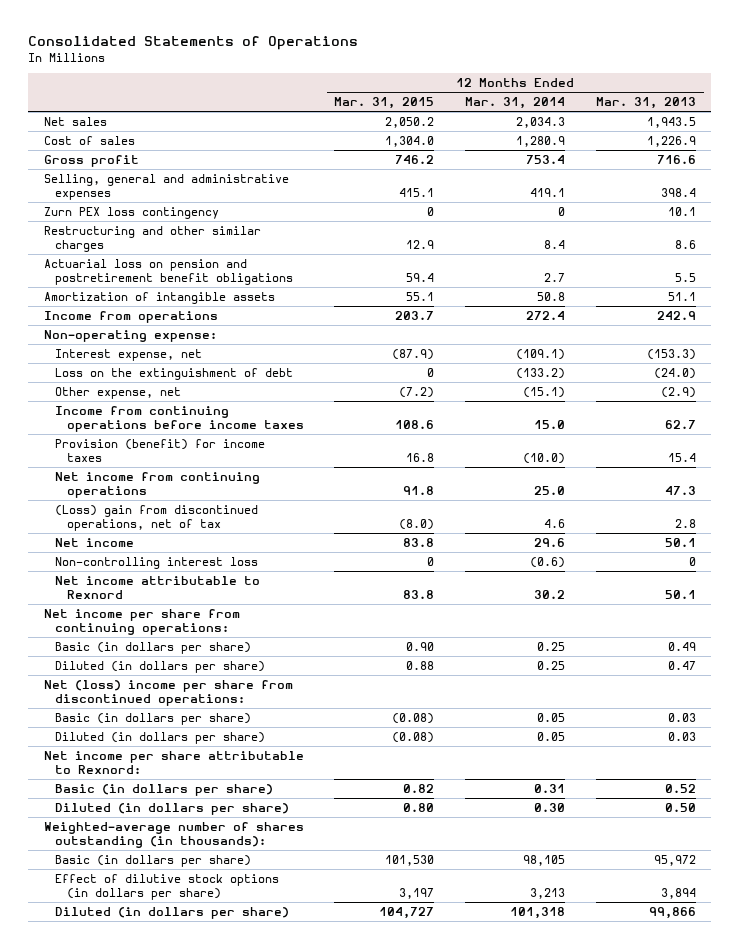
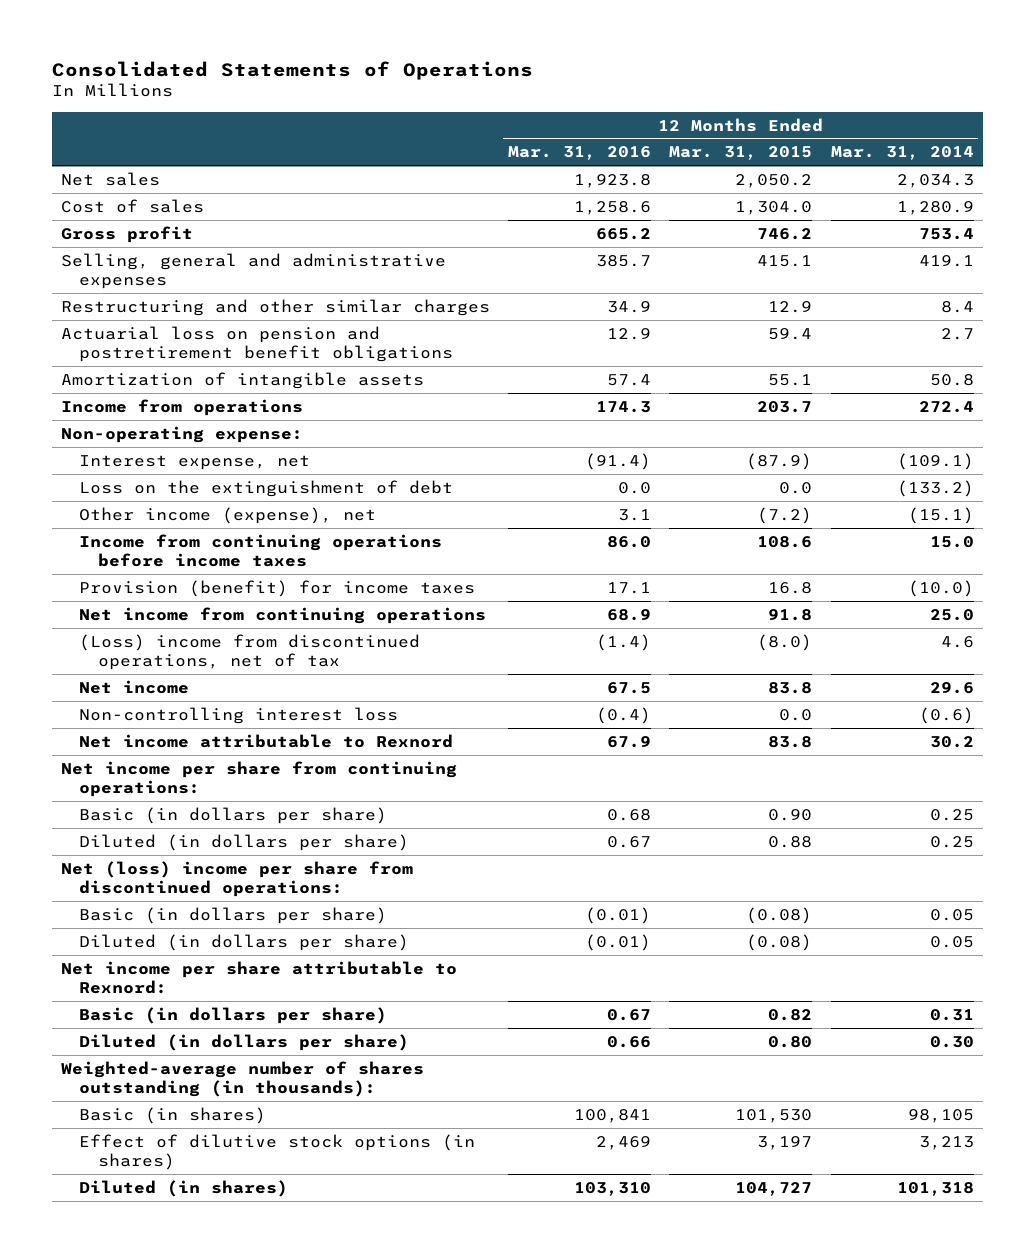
- | 12 Months Ended Mar. 31, 2015 | 12 Months Ended Mar. 31, 2014 | 12 Months Ended Mar. 31, 2013
+ | 12 Months Ended Mar. 31, 2016 | 12 Months Ended Mar. 31, 2015 | 12 Months Ended Mar. 31, 2014
- Zurn PEX loss contingency | 0 | 0 | 10.1
- Loss on the extinguishment of debt | 0 | (133.2) | (24.0)
- Other expense, net | (7.2) | (15.1) | (2.9)
+ Loss on the extinguishment of debt | 0.0 | 0.0 | (133.2)
+ Other income (expense), net | 3.1 | (7.2) | (15.1)
- (Loss) gain from discontinued operations, net of tax | (8.0) | 4.6 | 2.8
+ (Loss) income from discontinued operations, net of tax | (1.4) | (8.0) | 4.6
- Non-controlling interest loss | 0 | (0.6) | 0
+ Non-controlling interest loss | (0.4) | 0.0 | (0.6)
- Basic (in dollars per share) | 101,530 | 98,105 | 95,972
- Effect of dilutive stock options (in dollars per share) | 3,197 | 3,213 | 3,894
- Diluted (in dollars per share) | 104,727 | 101,318 | 99,866
+ Basic (in shares) | 100,841 | 101,530 | 98,105
+ Effect of dilutive stock options (in shares) | 2,469 | 3,197 | 3,213
+ Diluted (in shares) | 103,310 | 104,727 | 101,318

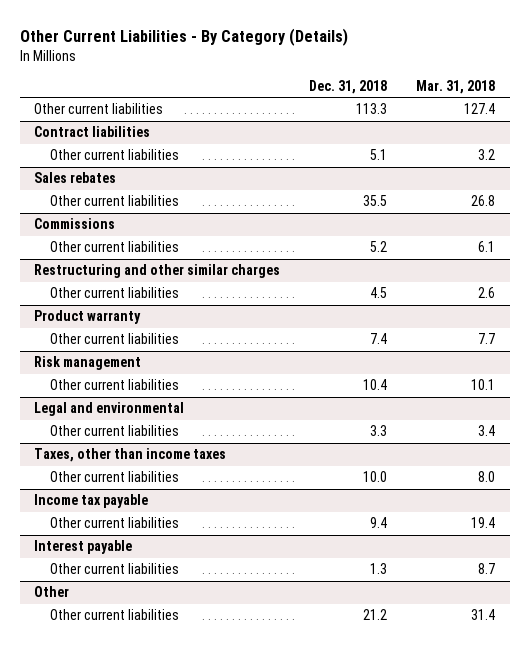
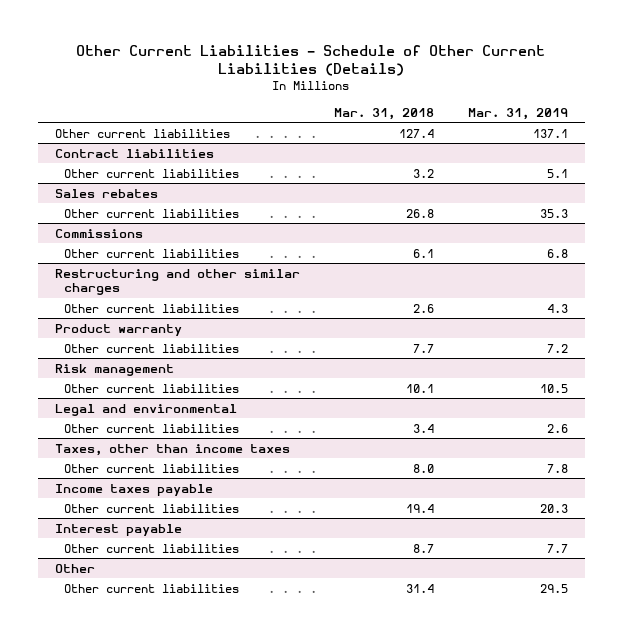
- Other Current Liabilities - By Category (Details)
+ Other Current Liabilities - Schedule of Other Current Liabilities (Details)
- | Dec. 31, 2018 | Mar. 31, 2018
+ | Mar. 31, 2018 | Mar. 31, 2019
- Income tax payable
+ Income taxes payable

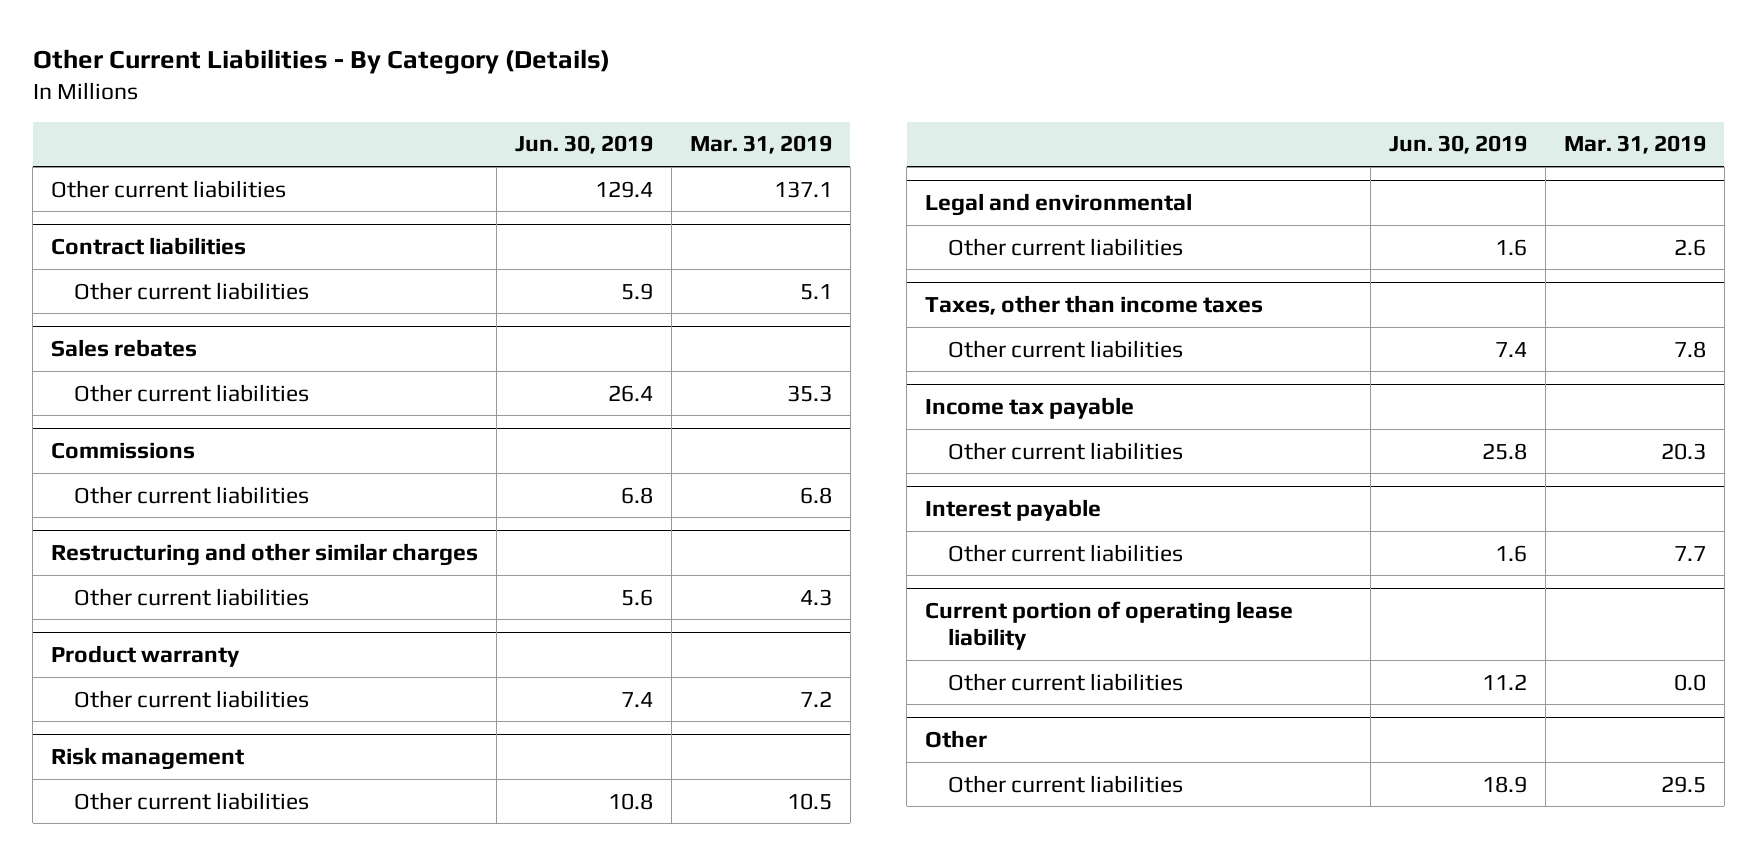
- Other Current Liabilities - Schedule of Other Current Liabilities (Details)
+ Other Current Liabilities - By Category (Details)
- | Mar. 31, 2018 | Mar. 31, 2019
+ | Jun. 30, 2019 | Mar. 31, 2019
- Income taxes payable
+ Income tax payable
+ Current portion of operating lease liability
+ Other current liabilities | 11.2 | 0.0

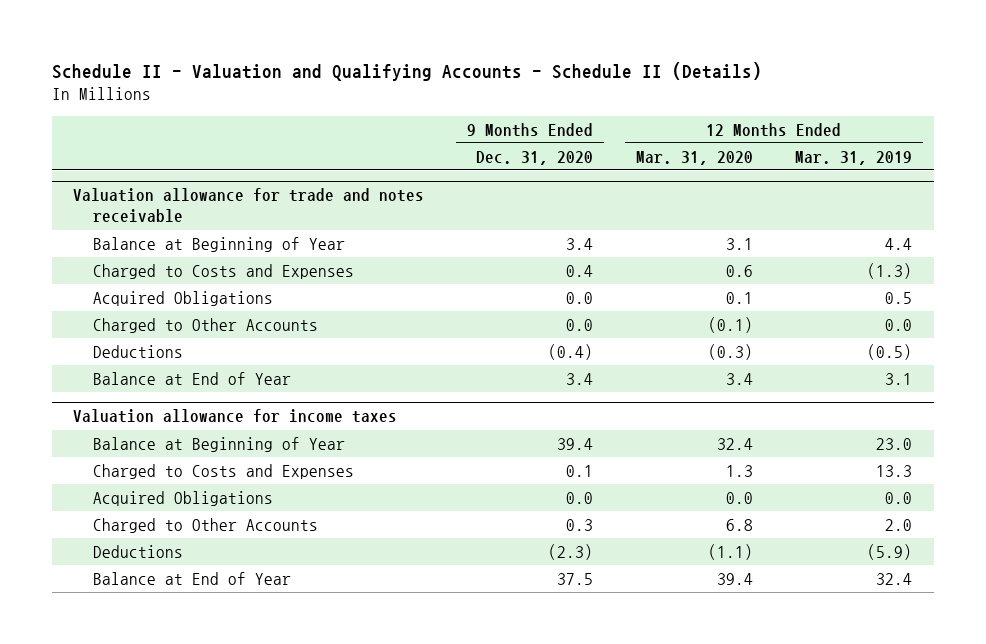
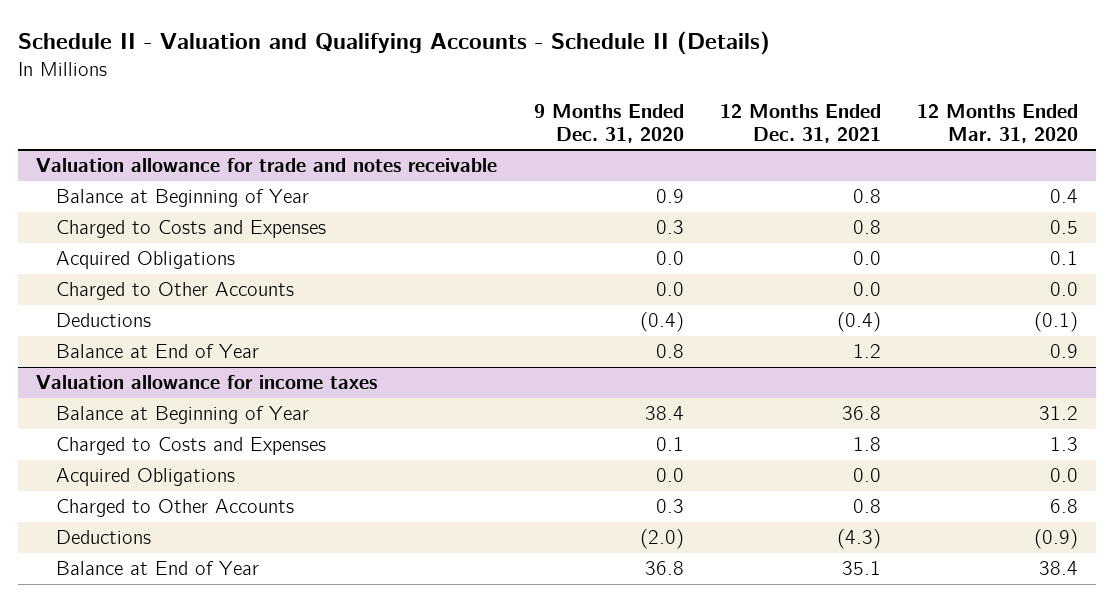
- | 9 Months Ended Dec. 31, 2020 | 12 Months Ended Mar. 31, 2020 | 12 Months Ended Mar. 31, 2019
+ | 9 Months Ended Dec. 31, 2020 | 12 Months Ended Dec. 31, 2021 | 12 Months Ended Mar. 31, 2020
@ Valuation allowance for trade and notes receivable
- Balance at Beginning of Year | 3.4 | 3.1 | 4.4
- Charged to Costs and Expenses | 0.4 | 0.6 | (1.3)
+ Balance at Beginning of Year | 0.9 | 0.8 | 0.4
+ Charged to Costs and Expenses | 0.3 | 0.8 | 0.5
- Charged to Other Accounts | 0.0 | (0.1) | 0.0
- Deductions | (0.4) | (0.3) | (0.5)
- Balance at End of Year | 3.4 | 3.4 | 3.1
+ Charged to Other Accounts | 0.0 | 0.0 | 0.0
+ Deductions | (0.4) | (0.4) | (0.1)
+ Balance at End of Year | 0.8 | 1.2 | 0.9
@ Valuation allowance for income taxes
- Balance at Beginning of Year | 39.4 | 32.4 | 23.0
+ Balance at Beginning of Year | 38.4 | 36.8 | 31.2
- Deductions | (2.3) | (1.1) | (5.9)
- Balance at End of Year | 37.5 | 39.4 | 32.4
+ Deductions | (2.0) | (4.3) | (0.9)
+ Balance at End of Year | 36.8 | 35.1 | 38.4

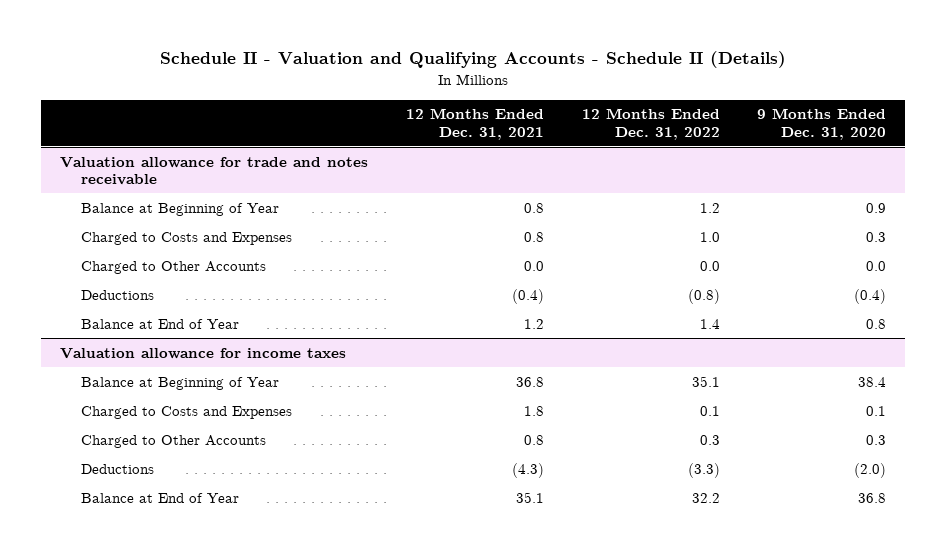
- | 9 Months Ended Dec. 31, 2020 | 12 Months Ended Dec. 31, 2021 | 12 Months Ended Mar. 31, 2020
+ | 12 Months Ended Dec. 31, 2021 | 12 Months Ended Dec. 31, 2022 | 9 Months Ended Dec. 31, 2020
@ Valuation allowance for trade and notes receivable
- Acquired Obligations | 0.0 | 0.0 | 0.1
@ Valuation allowance for income taxes
- Acquired Obligations | 0.0 | 0.0 | 0.0

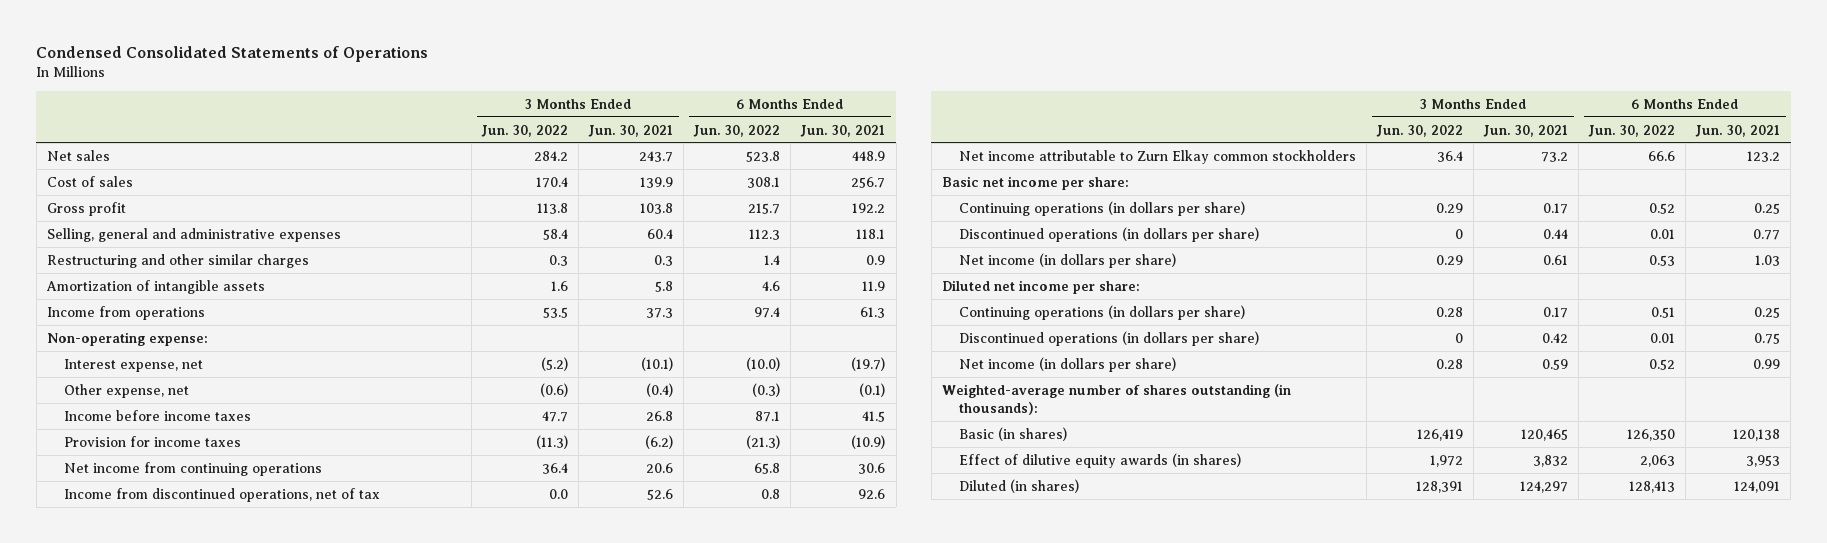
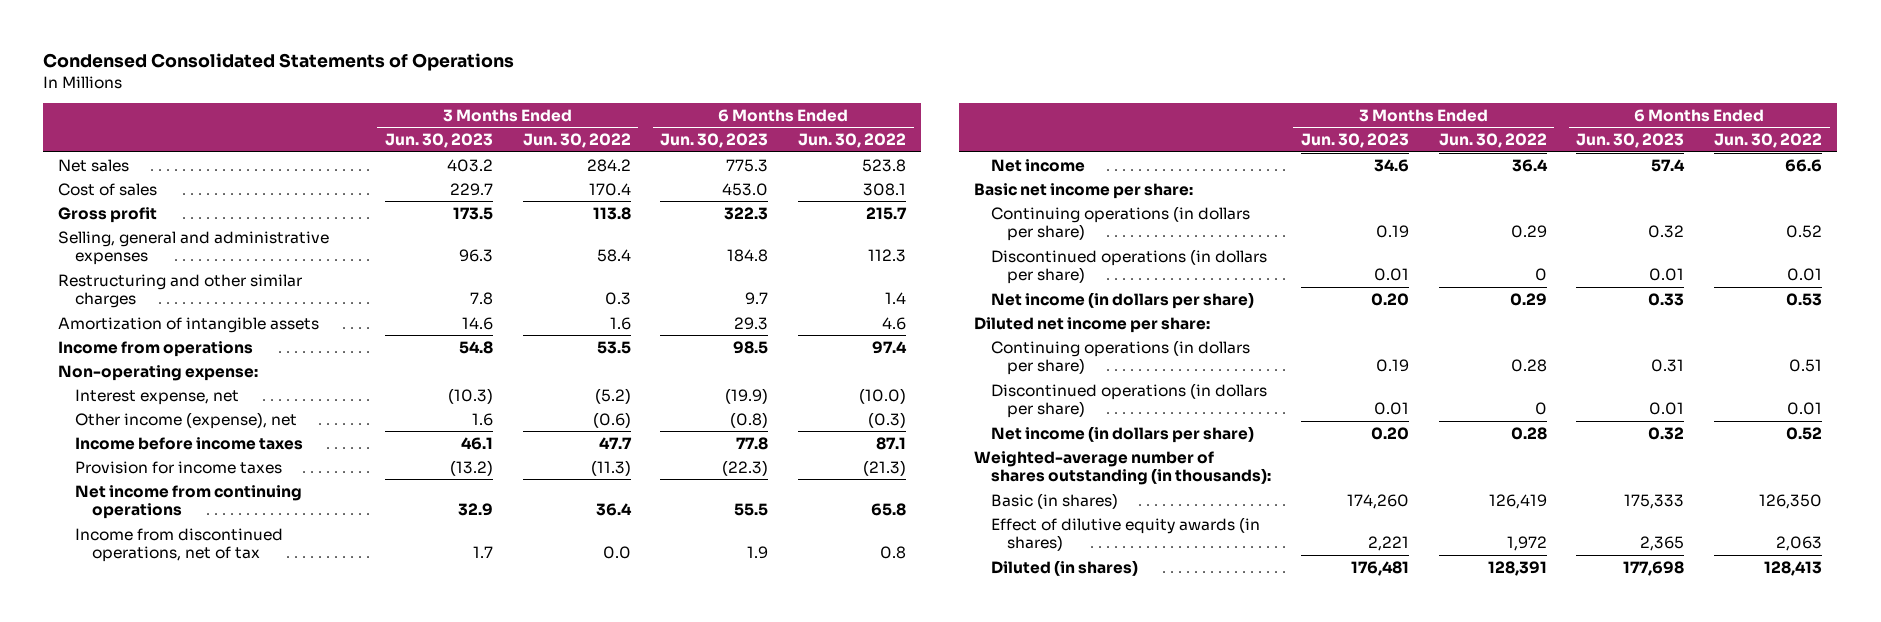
- | 3 Months Ended Jun. 30, 2022 | 3 Months Ended Jun. 30, 2021 | 6 Months Ended Jun. 30, 2022 | 6 Months Ended Jun. 30, 2021
+ | 3 Months Ended Jun. 30, 2023 | 3 Months Ended Jun. 30, 2022 | 6 Months Ended Jun. 30, 2023 | 6 Months Ended Jun. 30, 2022
- Other expense, net | (0.6) | (0.4) | (0.3) | (0.1)
+ Other income (expense), net | 1.6 | (0.6) | (0.8) | (0.3)
- Net income attributable to Zurn Elkay common stockholders | 36.4 | 73.2 | 66.6 | 123.2
+ Net income | 34.6 | 36.4 | 57.4 | 66.6

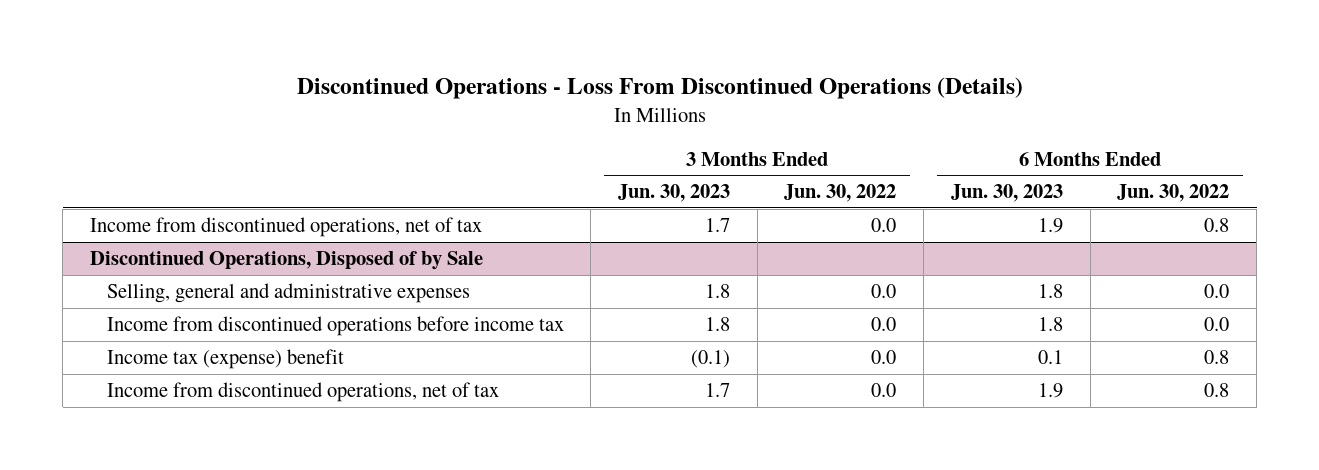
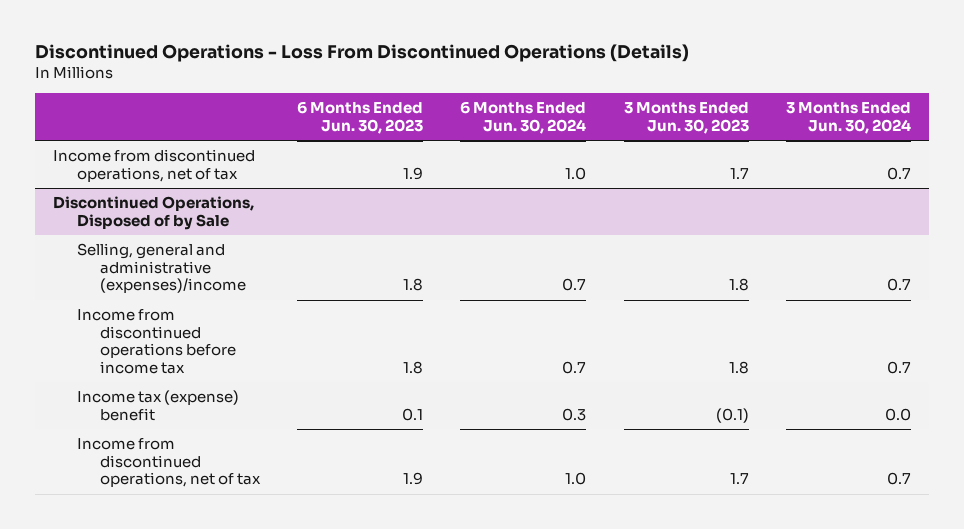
- | 3 Months Ended Jun. 30, 2023 | 3 Months Ended Jun. 30, 2022 | 6 Months Ended Jun. 30, 2023 | 6 Months Ended Jun. 30, 2022
+ | 6 Months Ended Jun. 30, 2023 | 6 Months Ended Jun. 30, 2024 | 3 Months Ended Jun. 30, 2023 | 3 Months Ended Jun. 30, 2024
@ Discontinued Operations, Disposed of by Sale
- Selling, general and administrative expenses | 1.8 | 0.0 | 1.8 | 0.0
+ Selling, general and administrative (expenses)/income | 1.8 | 0.7 | 1.8 | 0.7

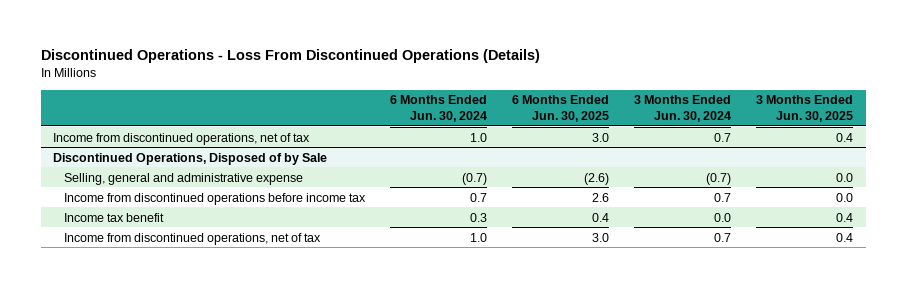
- | 6 Months Ended Jun. 30, 2023 | 6 Months Ended Jun. 30, 2024 | 3 Months Ended Jun. 30, 2023 | 3 Months Ended Jun. 30, 2024
+ | 6 Months Ended Jun. 30, 2024 | 6 Months Ended Jun. 30, 2025 | 3 Months Ended Jun. 30, 2024 | 3 Months Ended Jun. 30, 2025
@ Discontinued Operations, Disposed of by Sale
- Selling, general and administrative (expenses)/income | 1.8 | 0.7 | 1.8 | 0.7
+ Selling, general and administrative expense | (0.7) | (2.6) | (0.7) | 0.0
- Income tax (expense) benefit | 0.1 | 0.3 | (0.1) | 0.0
+ Income tax benefit | 0.3 | 0.4 | 0.0 | 0.4

